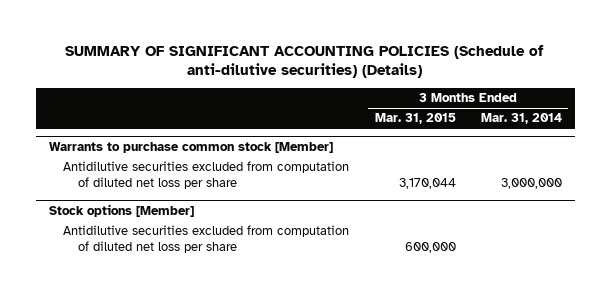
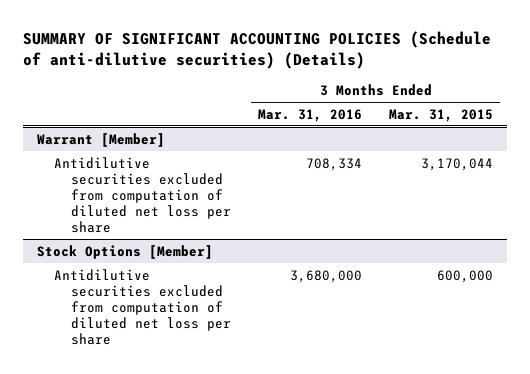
- | 3 Months Ended Mar. 31, 2015 | 3 Months Ended Mar. 31, 2014
+ | 3 Months Ended Mar. 31, 2016 | 3 Months Ended Mar. 31, 2015
- Warrants to purchase common stock [Member]
+ Warrant [Member]
- Stock options [Member]
+ Stock Options [Member]

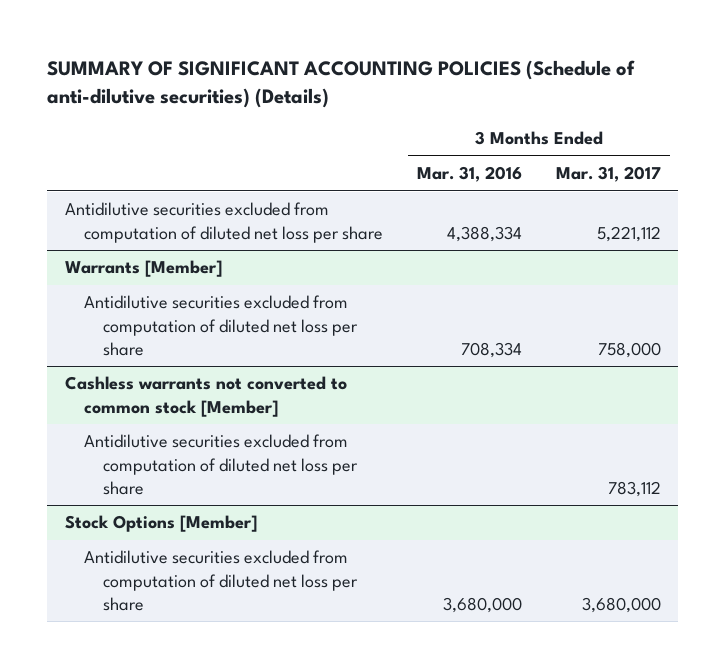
- | 3 Months Ended Mar. 31, 2016 | 3 Months Ended Mar. 31, 2015
+ | 3 Months Ended Mar. 31, 2016 | 3 Months Ended Mar. 31, 2017
- Warrant [Member]
+ Antidilutive securities excluded from computation of diluted net loss per share | 4,388,334 | 5,221,112
+ Warrants [Member]
+ Cashless warrants not converted to common stock [Member]
+ Antidilutive securities excluded from computation of diluted net loss per share | | 783,112

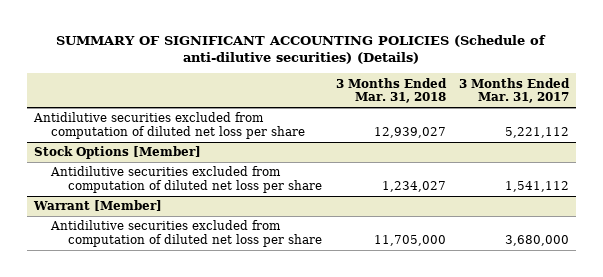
- | 3 Months Ended Mar. 31, 2016 | 3 Months Ended Mar. 31, 2017
+ | 3 Months Ended Mar. 31, 2018 | 3 Months Ended Mar. 31, 2017
- Warrants [Member]
- Antidilutive securities excluded from computation of diluted net loss per share | 708,334 | 758,000
- Cashless warrants not converted to common stock [Member]
- Antidilutive securities excluded from computation of diluted net loss per share | | 783,112
@ Stock Options [Member]
+ Antidilutive securities excluded from computation of diluted net loss per share | 1,234,027 | 1,541,112
+ Warrant [Member]

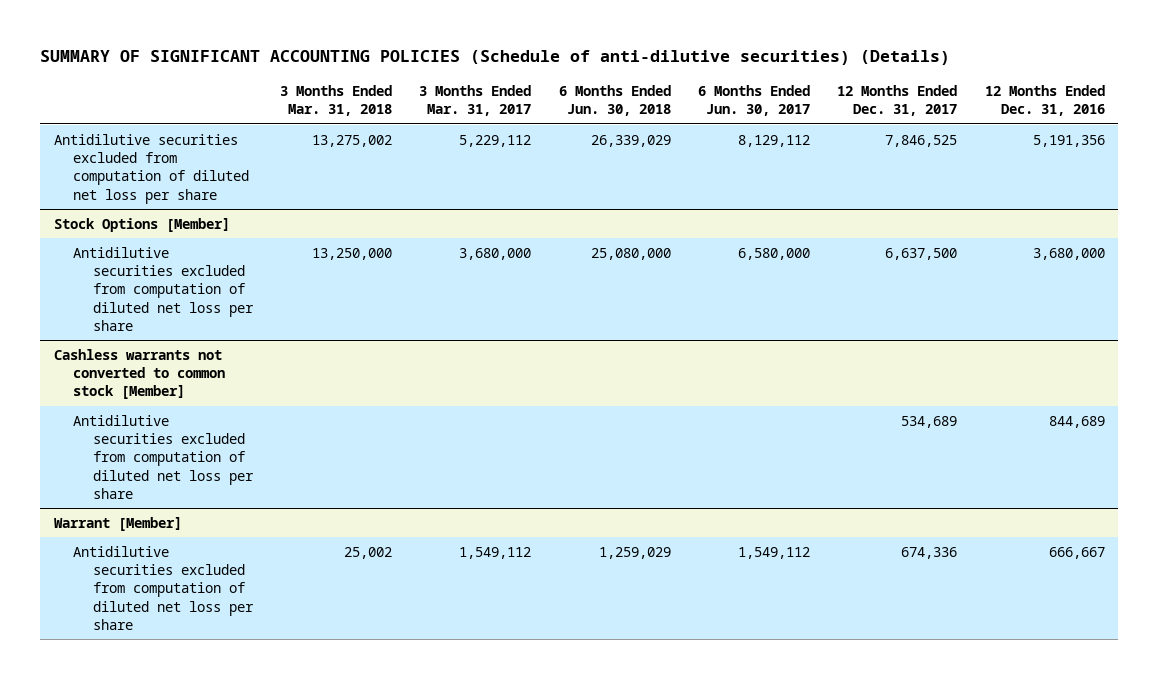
- | 3 Months Ended Mar. 31, 2018 | 3 Months Ended Mar. 31, 2017
+ | 3 Months Ended Mar. 31, 2018 | 3 Months Ended Mar. 31, 2017 | 6 Months Ended Jun. 30, 2018 | 6 Months Ended Jun. 30, 2017 | 12 Months Ended Dec. 31, 2017 | 12 Months Ended Dec. 31, 2016
- Antidilutive securities excluded from computation of diluted net loss per share | 12,939,027 | 5,221,112
+ Antidilutive securities excluded from computation of diluted net loss per share | 13,275,002 | 5,229,112 | 26,339,029 | 8,129,112 | 7,846,525 | 5,191,356
@ Stock Options [Member]
- Antidilutive securities excluded from computation of diluted net loss per share | 1,234,027 | 1,541,112
+ Antidilutive securities excluded from computation of diluted net loss per share | 13,250,000 | 3,680,000 | 25,080,000 | 6,580,000 | 6,637,500 | 3,680,000
+ Cashless warrants not converted to common stock [Member]
+ Antidilutive securities excluded from computation of diluted net loss per share | | | | | 534,689 | 844,689
@ Warrant [Member]
- Antidilutive securities excluded from computation of diluted net loss per share | 11,705,000 | 3,680,000
+ Antidilutive securities excluded from computation of diluted net loss per share | 25,002 | 1,549,112 | 1,259,029 | 1,549,112 | 674,336 | 666,667

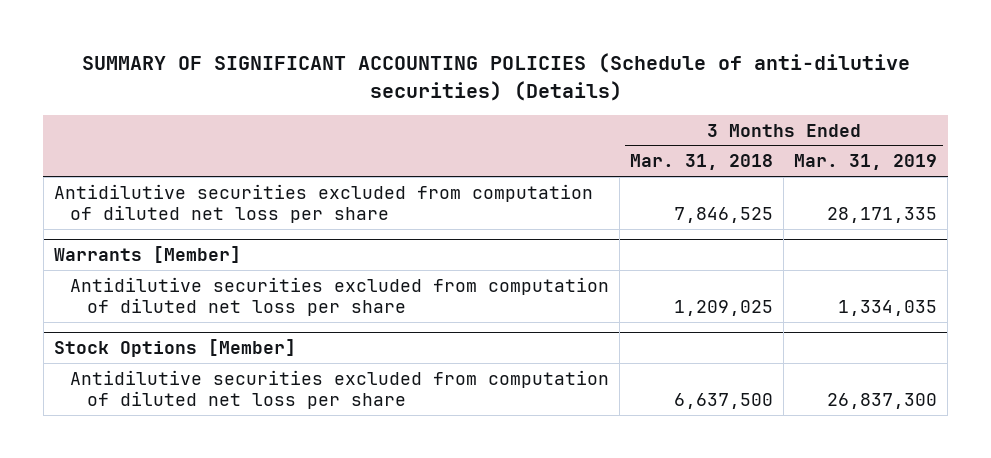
- | 3 Months Ended Mar. 31, 2018 | 3 Months Ended Mar. 31, 2017 | 6 Months Ended Jun. 30, 2018 | 6 Months Ended Jun. 30, 2017 | 12 Months Ended Dec. 31, 2017 | 12 Months Ended Dec. 31, 2016
+ | 3 Months Ended Mar. 31, 2018 | 3 Months Ended Mar. 31, 2019
- Antidilutive securities excluded from computation of diluted net loss per share | 13,275,002 | 5,229,112 | 26,339,029 | 8,129,112 | 7,846,525 | 5,191,356
+ Antidilutive securities excluded from computation of diluted net loss per share | 7,846,525 | 28,171,335
+ Warrants [Member]
+ Antidilutive securities excluded from computation of diluted net loss per share | 1,209,025 | 1,334,035
@ Stock Options [Member]
- Antidilutive securities excluded from computation of diluted net loss per share | 13,250,000 | 3,680,000 | 25,080,000 | 6,580,000 | 6,637,500 | 3,680,000
- Cashless warrants not converted to common stock [Member]
- Antidilutive securities excluded from computation of diluted net loss per share | | | | | 534,689 | 844,689
- Warrant [Member]
- Antidilutive securities excluded from computation of diluted net loss per share | 25,002 | 1,549,112 | 1,259,029 | 1,549,112 | 674,336 | 666,667
@ Stock Options [Member]
+ Antidilutive securities excluded from computation of diluted net loss per share | 6,637,500 | 26,837,300

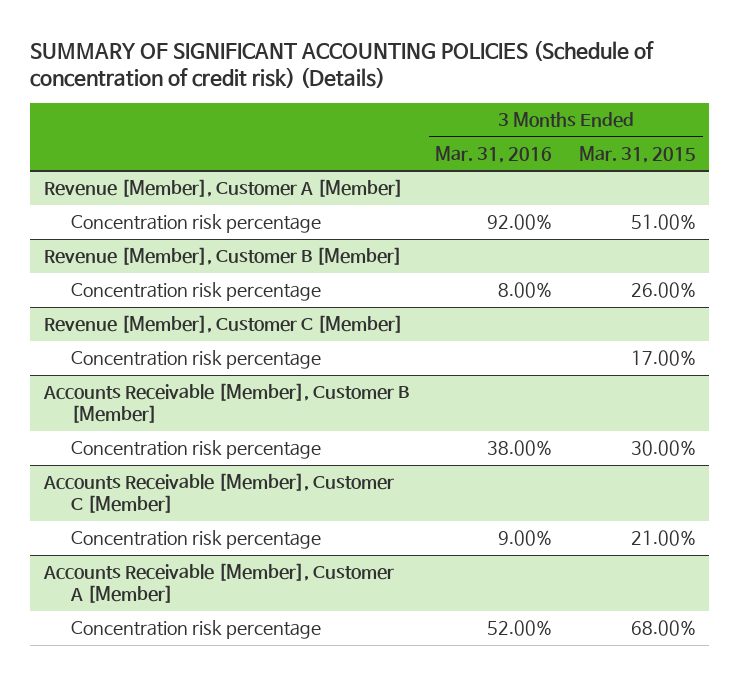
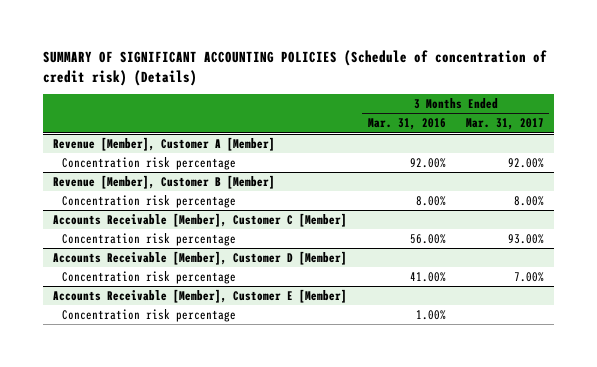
- | 3 Months Ended Mar. 31, 2016 | 3 Months Ended Mar. 31, 2015
+ | 3 Months Ended Mar. 31, 2016 | 3 Months Ended Mar. 31, 2017
- Revenue [Member], Customer C [Member]
- Concentration risk percentage | | 17.00%
- Accounts Receivable [Member], Customer B [Member]
- Concentration risk percentage | 38.00% | 30.00%
@ Accounts Receivable [Member], Customer C [Member]
- Concentration risk percentage | 9.00% | 21.00%
- Accounts Receivable [Member], Customer A [Member]
- Concentration risk percentage | 52.00% | 68.00%
@ Accounts Receivable [Member], Customer C [Member]
+ Concentration risk percentage | 56.00% | 93.00%
+ Accounts Receivable [Member], Customer D [Member]
+ Concentration risk percentage | 41.00% | 7.00%
+ Accounts Receivable [Member], Customer E [Member]
+ Concentration risk percentage | 1.00% |

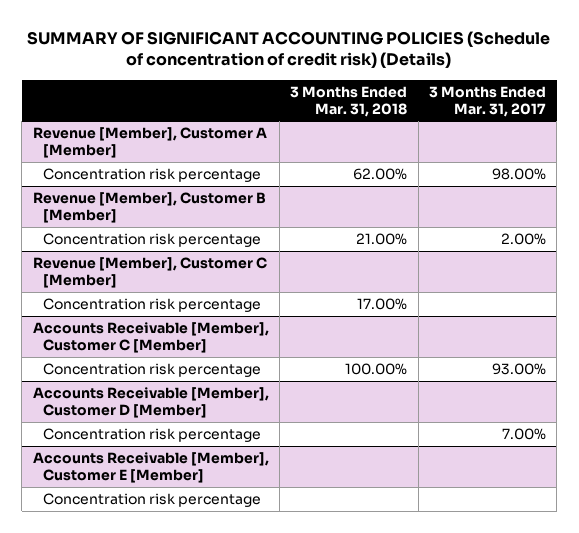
- | 3 Months Ended Mar. 31, 2016 | 3 Months Ended Mar. 31, 2017
+ | 3 Months Ended Mar. 31, 2018 | 3 Months Ended Mar. 31, 2017
@ Revenue [Member], Customer A [Member]
- Concentration risk percentage | 92.00% | 92.00%
+ Concentration risk percentage | 62.00% | 98.00%
@ Revenue [Member], Customer B [Member]
- Concentration risk percentage | 8.00% | 8.00%
+ Concentration risk percentage | 21.00% | 2.00%
+ Revenue [Member], Customer C [Member]
+ Concentration risk percentage | 17.00% |

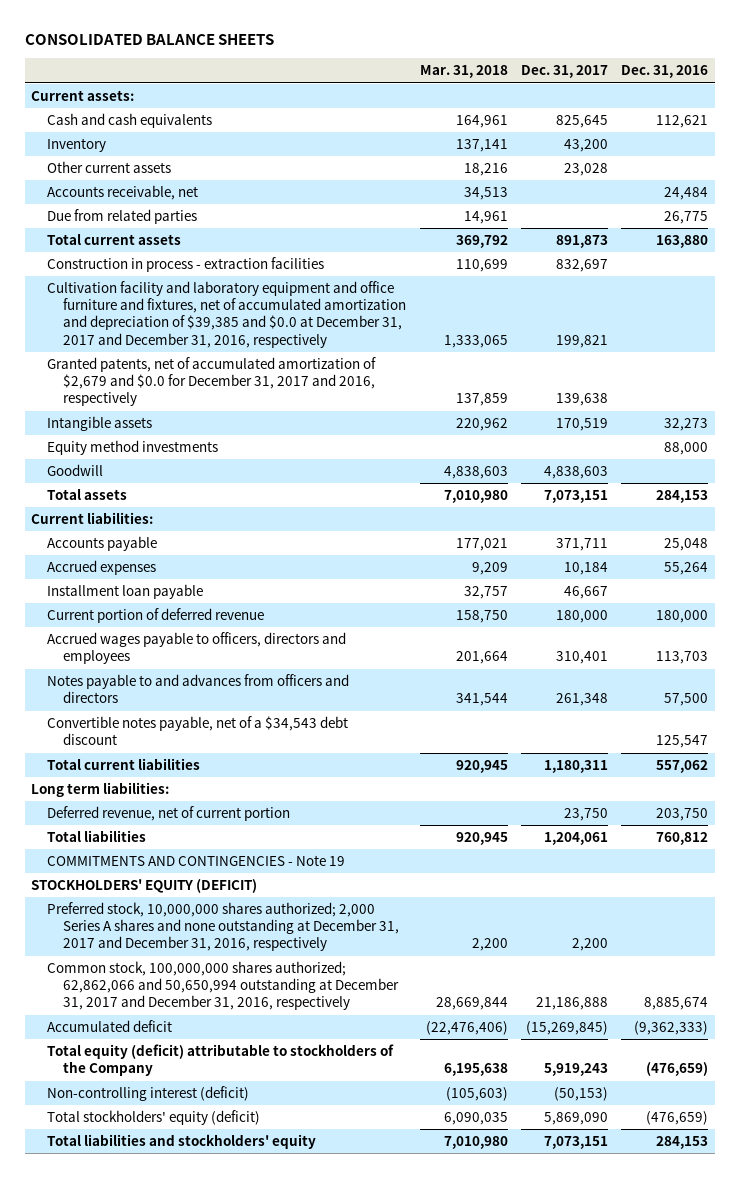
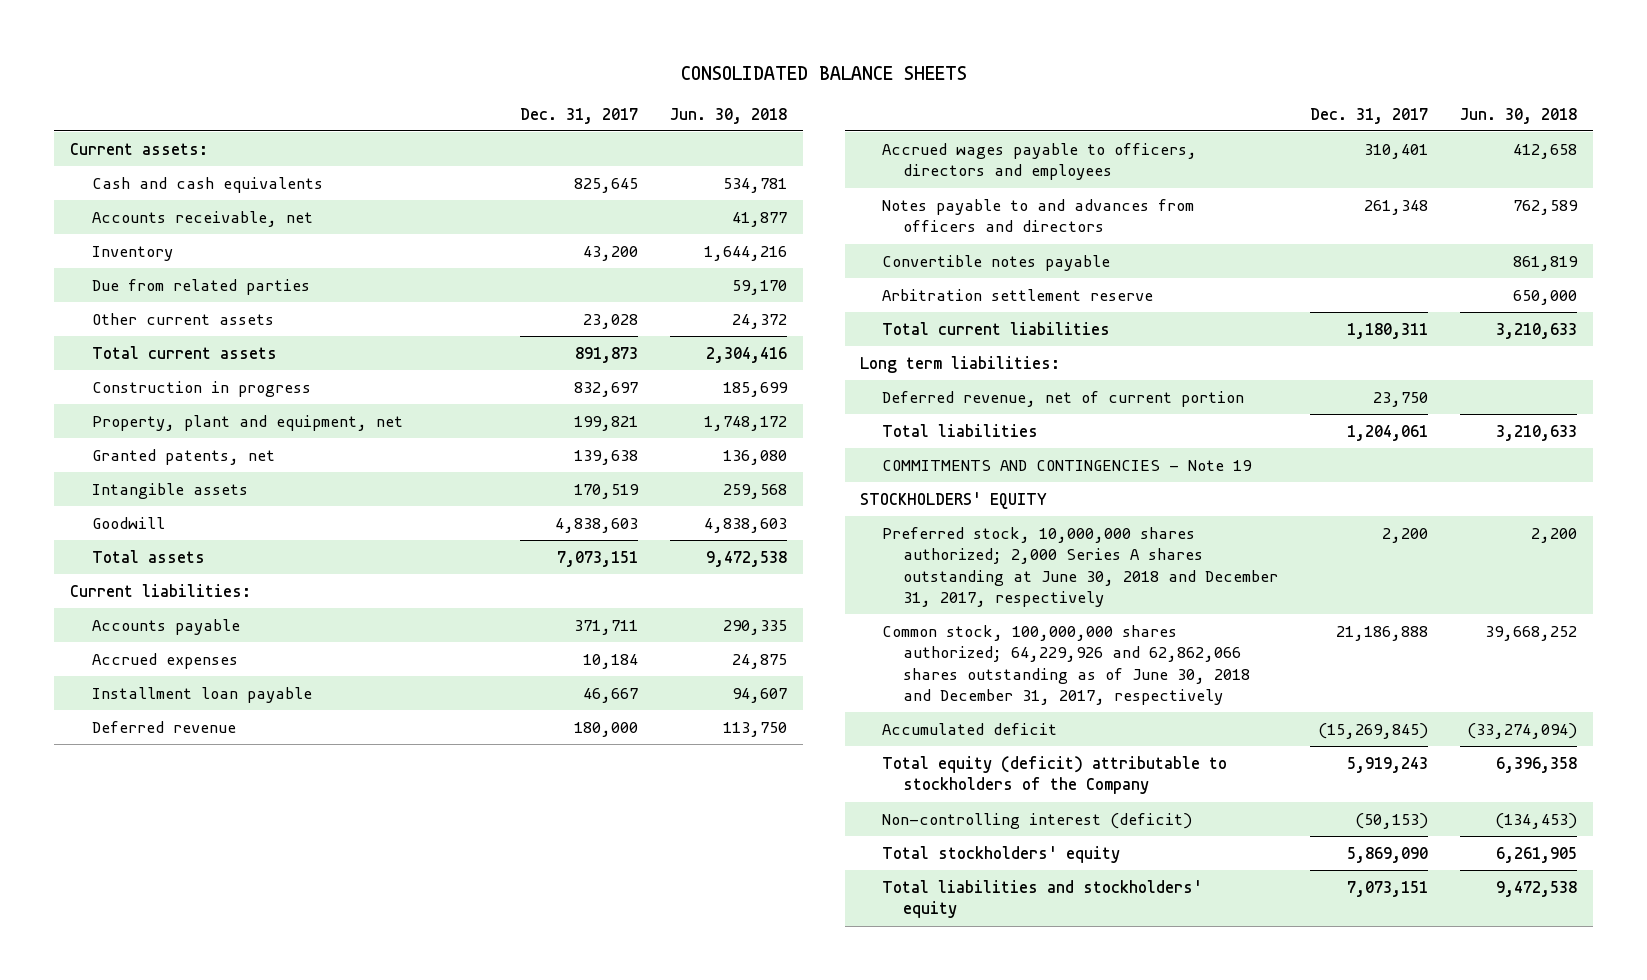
- | Mar. 31, 2018 | Dec. 31, 2017 | Dec. 31, 2016
+ | Dec. 31, 2017 | Jun. 30, 2018
moved down: Inventory | 43,200 | 1,644,216
moved down: Other current assets | 23,028 | 24,372
- Construction in process - extraction facilities | 110,699 | 832,697 |
- Cultivation facility and laboratory equipment and office furniture and fixtures, net of accumulated amortization and depreciation of $39,385 and $0.0 at December 31, 2017 and December 31, 2016, respectively | 1,333,065 | 199,821 |
- Granted patents, net of accumulated amortization of $2,679 and $0.0 for December 31, 2017 and 2016, respectively | 137,859 | 139,638 |
+ Construction in progress | 832,697 | 185,699
+ Property, plant and equipment, net | 199,821 | 1,748,172
+ Granted patents, net | 139,638 | 136,080
- Equity method investments | | | 88,000
- Current portion of deferred revenue | 158,750 | 180,000 | 180,000
+ Deferred revenue | 180,000 | 113,750
- Convertible notes payable, net of a $34,543 debt discount | | | 125,547
+ Convertible notes payable | | 861,819
+ Arbitration settlement reserve | | 650,000
- STOCKHOLDERS' EQUITY (DEFICIT)
- Preferred stock, 10,000,000 shares authorized; 2,000 Series A shares and none outstanding at December 31, 2017 and December 31, 2016, respectively | 2,200 | 2,200 |
- Common stock, 100,000,000 shares authorized; 62,862,066 and 50,650,994 outstanding at December 31, 2017 and December 31, 2016, respectively | 28,669,844 | 21,186,888 | 8,885,674
+ STOCKHOLDERS' EQUITY
+ Preferred stock, 10,000,000 shares authorized; 2,000 Series A shares outstanding at June 30, 2018 and December 31, 2017, respectively | 2,200 | 2,200
+ Common stock, 100,000,000 shares authorized; 64,229,926 and 62,862,066 shares outstanding as of June 30, 2018 and December 31, 2017, respectively | 21,186,888 | 39,668,252
- Total stockholders' equity (deficit) | 6,090,035 | 5,869,090 | (476,659)
+ Total stockholders' equity | 5,869,090 | 6,261,905

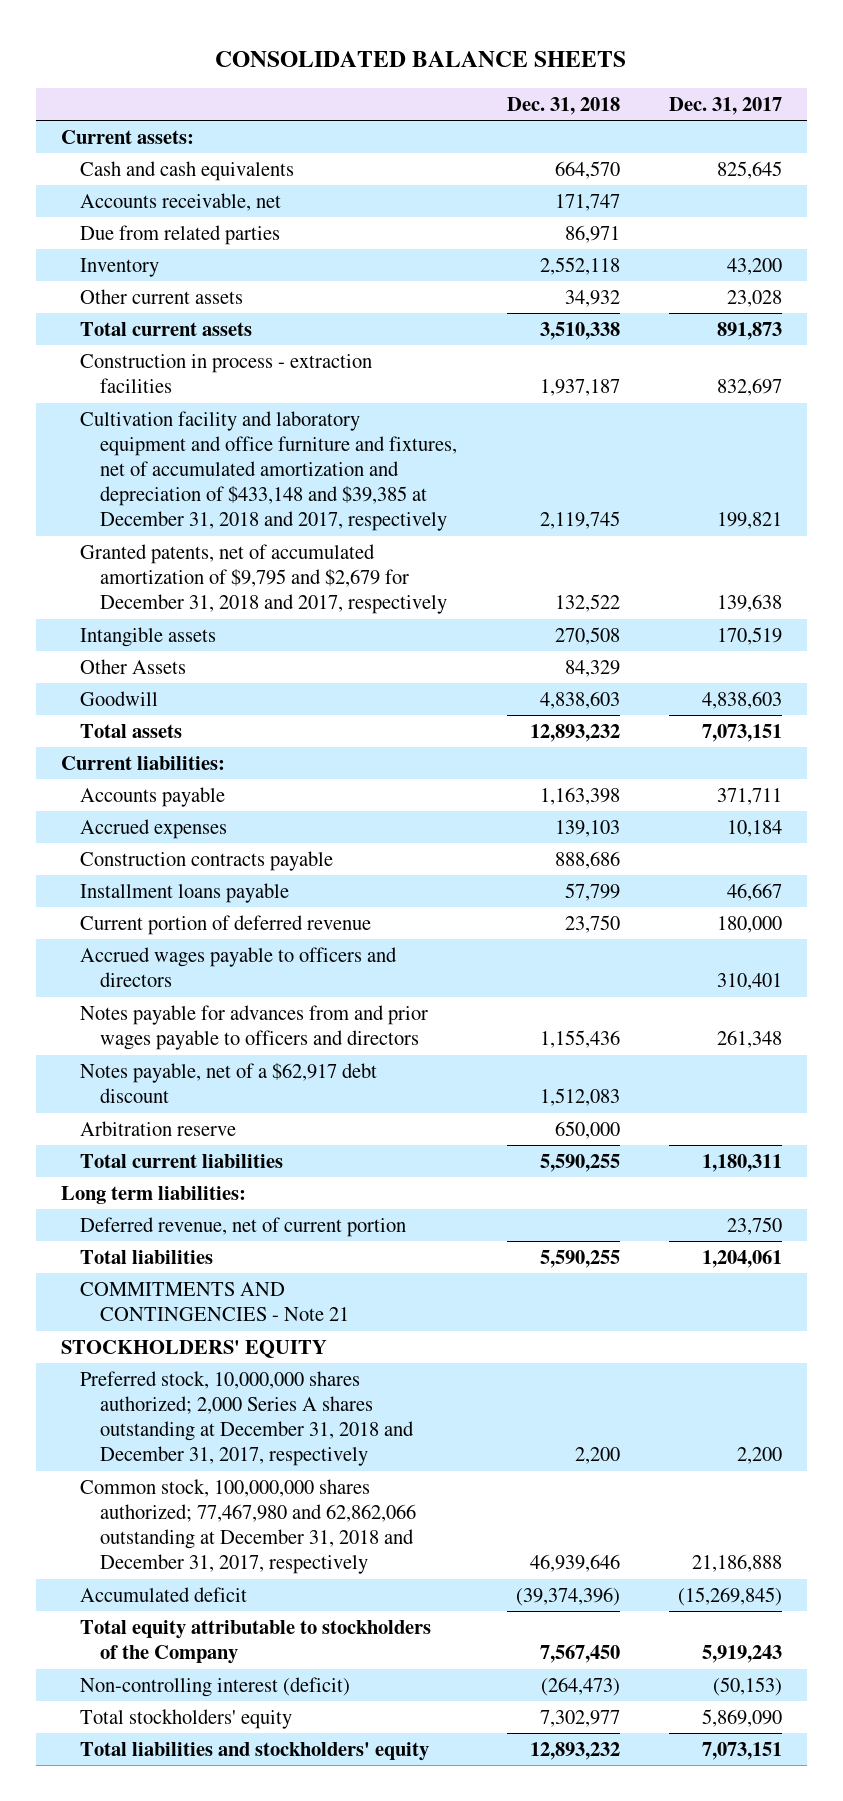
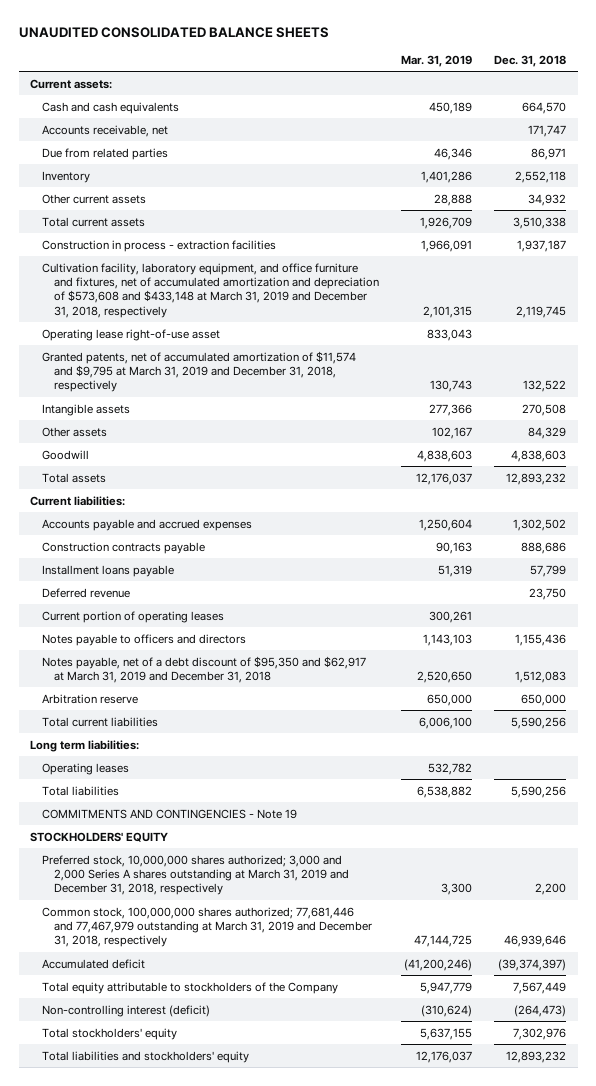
- CONSOLIDATED BALANCE SHEETS
+ UNAUDITED CONSOLIDATED BALANCE SHEETS
- | Dec. 31, 2018 | Dec. 31, 2017
+ | Mar. 31, 2019 | Dec. 31, 2018
- Cultivation facility and laboratory equipment and office furniture and fixtures, net of accumulated amortization and depreciation of $433,148 and $39,385 at December 31, 2018 and 2017, respectively | 2,119,745 | 199,821
- Granted patents, net of accumulated amortization of $9,795 and $2,679 for December 31, 2018 and 2017, respectively | 132,522 | 139,638
+ Cultivation facility, laboratory equipment, and office furniture and fixtures, net of accumulated amortization and depreciation of $573,608 and $433,148 at March 31, 2019 and December 31, 2018, respectively | 2,101,315 | 2,119,745
+ Operating lease right-of-use asset | 833,043 |
+ Granted patents, net of accumulated amortization of $11,574 and $9,795 at March 31, 2019 and December 31, 2018, respectively | 130,743 | 132,522
- Other Assets | 84,329 |
+ Other assets | 102,167 | 84,329
- Accounts payable | 1,163,398 | 371,711
- Accrued expenses | 139,103 | 10,184
+ Accounts payable and accrued expenses | 1,250,604 | 1,302,502
- Current portion of deferred revenue | 23,750 | 180,000
- Accrued wages payable to officers and directors | | 310,401
- Notes payable for advances from and prior wages payable to officers and directors | 1,155,436 | 261,348
- Notes payable, net of a $62,917 debt discount | 1,512,083 |
+ Deferred revenue | | 23,750
+ Current portion of operating leases | 300,261 |
+ Notes payable to officers and directors | 1,143,103 | 1,155,436
+ Notes payable, net of a debt discount of $95,350 and $62,917 at March 31, 2019 and December 31, 2018 | 2,520,650 | 1,512,083
- Total current liabilities | 5,590,255 | 1,180,311
+ Total current liabilities | 6,006,100 | 5,590,256
- Deferred revenue, net of current portion | | 23,750
- Total liabilities | 5,590,255 | 1,204,061
- COMMITMENTS AND CONTINGENCIES - Note 21
+ Operating leases | 532,782 |
+ Total liabilities | 6,538,882 | 5,590,256
+ COMMITMENTS AND CONTINGENCIES - Note 19
- Preferred stock, 10,000,000 shares authorized; 2,000 Series A shares outstanding at December 31, 2018 and December 31, 2017, respectively | 2,200 | 2,200
- Common stock, 100,000,000 shares authorized; 77,467,980 and 62,862,066 outstanding at December 31, 2018 and December 31, 2017, respectively | 46,939,646 | 21,186,888
- Accumulated deficit | (39,374,396) | (15,269,845)
- Total equity attributable to stockholders of the Company | 7,567,450 | 5,919,243
+ Preferred stock, 10,000,000 shares authorized; 3,000 and 2,000 Series A shares outstanding at March 31, 2019 and December 31, 2018, respectively | 3,300 | 2,200
+ Common stock, 100,000,000 shares authorized; 77,681,446 and 77,467,979 outstanding at March 31, 2019 and December 31, 2018, respectively | 47,144,725 | 46,939,646
+ Accumulated deficit | (41,200,246) | (39,374,397)
+ Total equity attributable to stockholders of the Company | 5,947,779 | 7,567,449
- Total stockholders' equity | 7,302,977 | 5,869,090
+ Total stockholders' equity | 5,637,155 | 7,302,976

